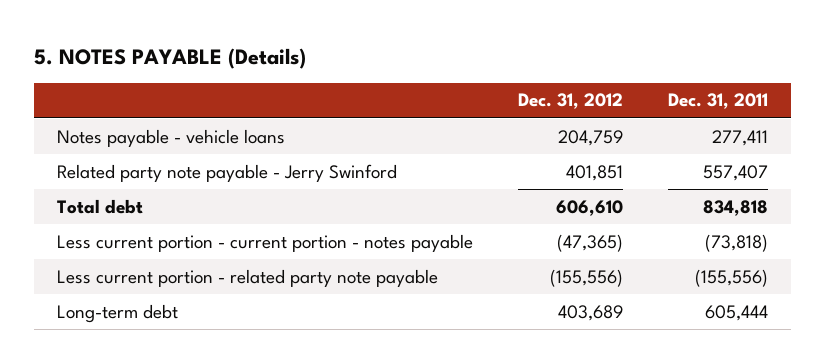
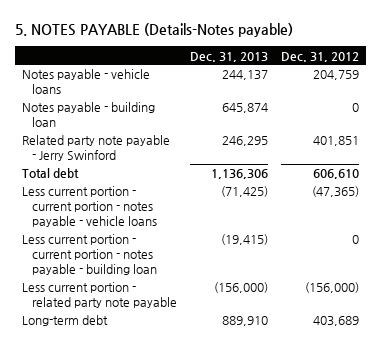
- 5. NOTES PAYABLE (Details)
+ 5. NOTES PAYABLE (Details-Notes payable)
- | Dec. 31, 2012 | Dec. 31, 2011
+ | Dec. 31, 2013 | Dec. 31, 2012
+ Notes payable - building loan | 645,874 | 0
- Less current portion - current portion - notes payable | (47,365) | (73,818)
- Less current portion - related party note payable | (155,556) | (155,556)
+ Less current portion - current portion - notes payable - vehicle loans | (71,425) | (47,365)
+ Less current portion - current portion - notes payable - building loan | (19,415) | 0
+ Less current portion - related party note payable | (156,000) | (156,000)

